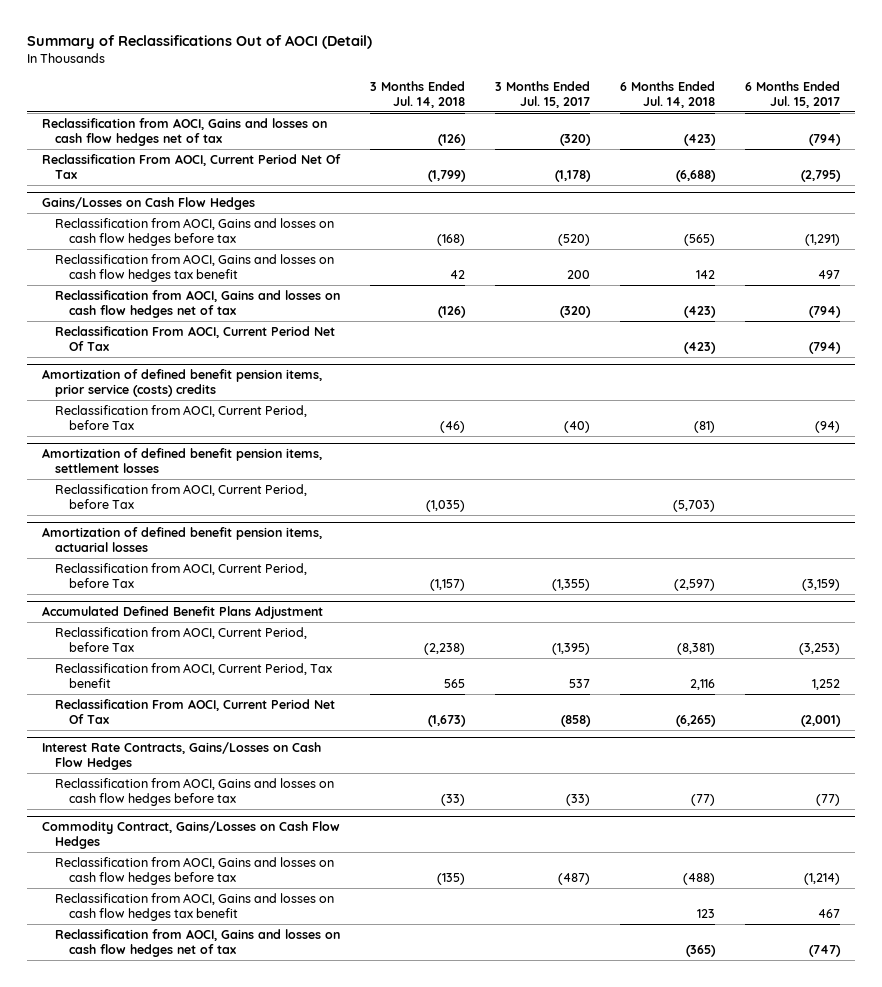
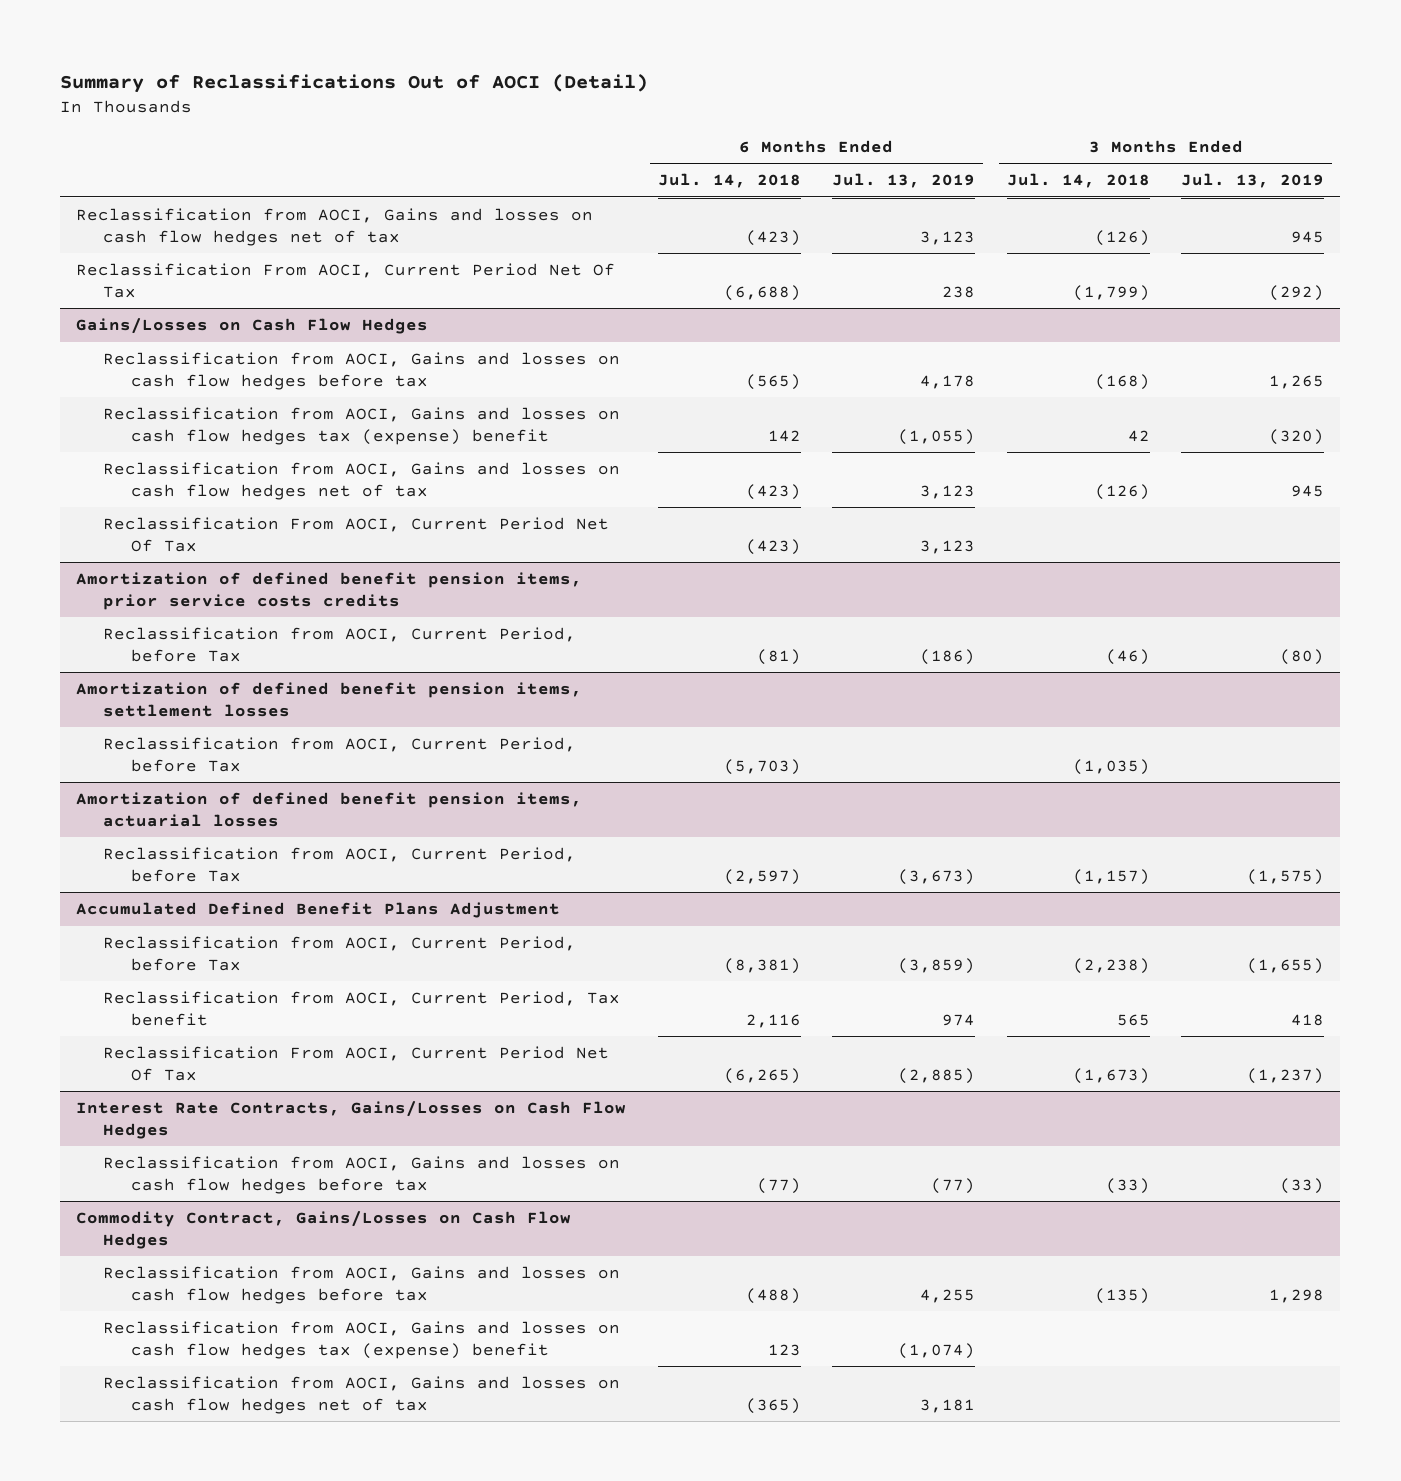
- | 3 Months Ended Jul. 14, 2018 | 3 Months Ended Jul. 15, 2017 | 6 Months Ended Jul. 14, 2018 | 6 Months Ended Jul. 15, 2017
+ | 6 Months Ended Jul. 14, 2018 | 6 Months Ended Jul. 13, 2019 | 3 Months Ended Jul. 14, 2018 | 3 Months Ended Jul. 13, 2019
@ Gains/Losses on Cash Flow Hedges
- Reclassification from AOCI, Gains and losses on cash flow hedges tax benefit | 42 | 200 | 142 | 497
+ Reclassification from AOCI, Gains and losses on cash flow hedges tax (expense) benefit | 142 | (1,055) | 42 | (320)
- Amortization of defined benefit pension items, prior service (costs) credits
+ Amortization of defined benefit pension items, prior service costs credits
@ Commodity Contract, Gains/Losses on Cash Flow Hedges
- Reclassification from AOCI, Gains and losses on cash flow hedges tax benefit | | | 123 | 467
+ Reclassification from AOCI, Gains and losses on cash flow hedges tax (expense) benefit | 123 | (1,074) | |

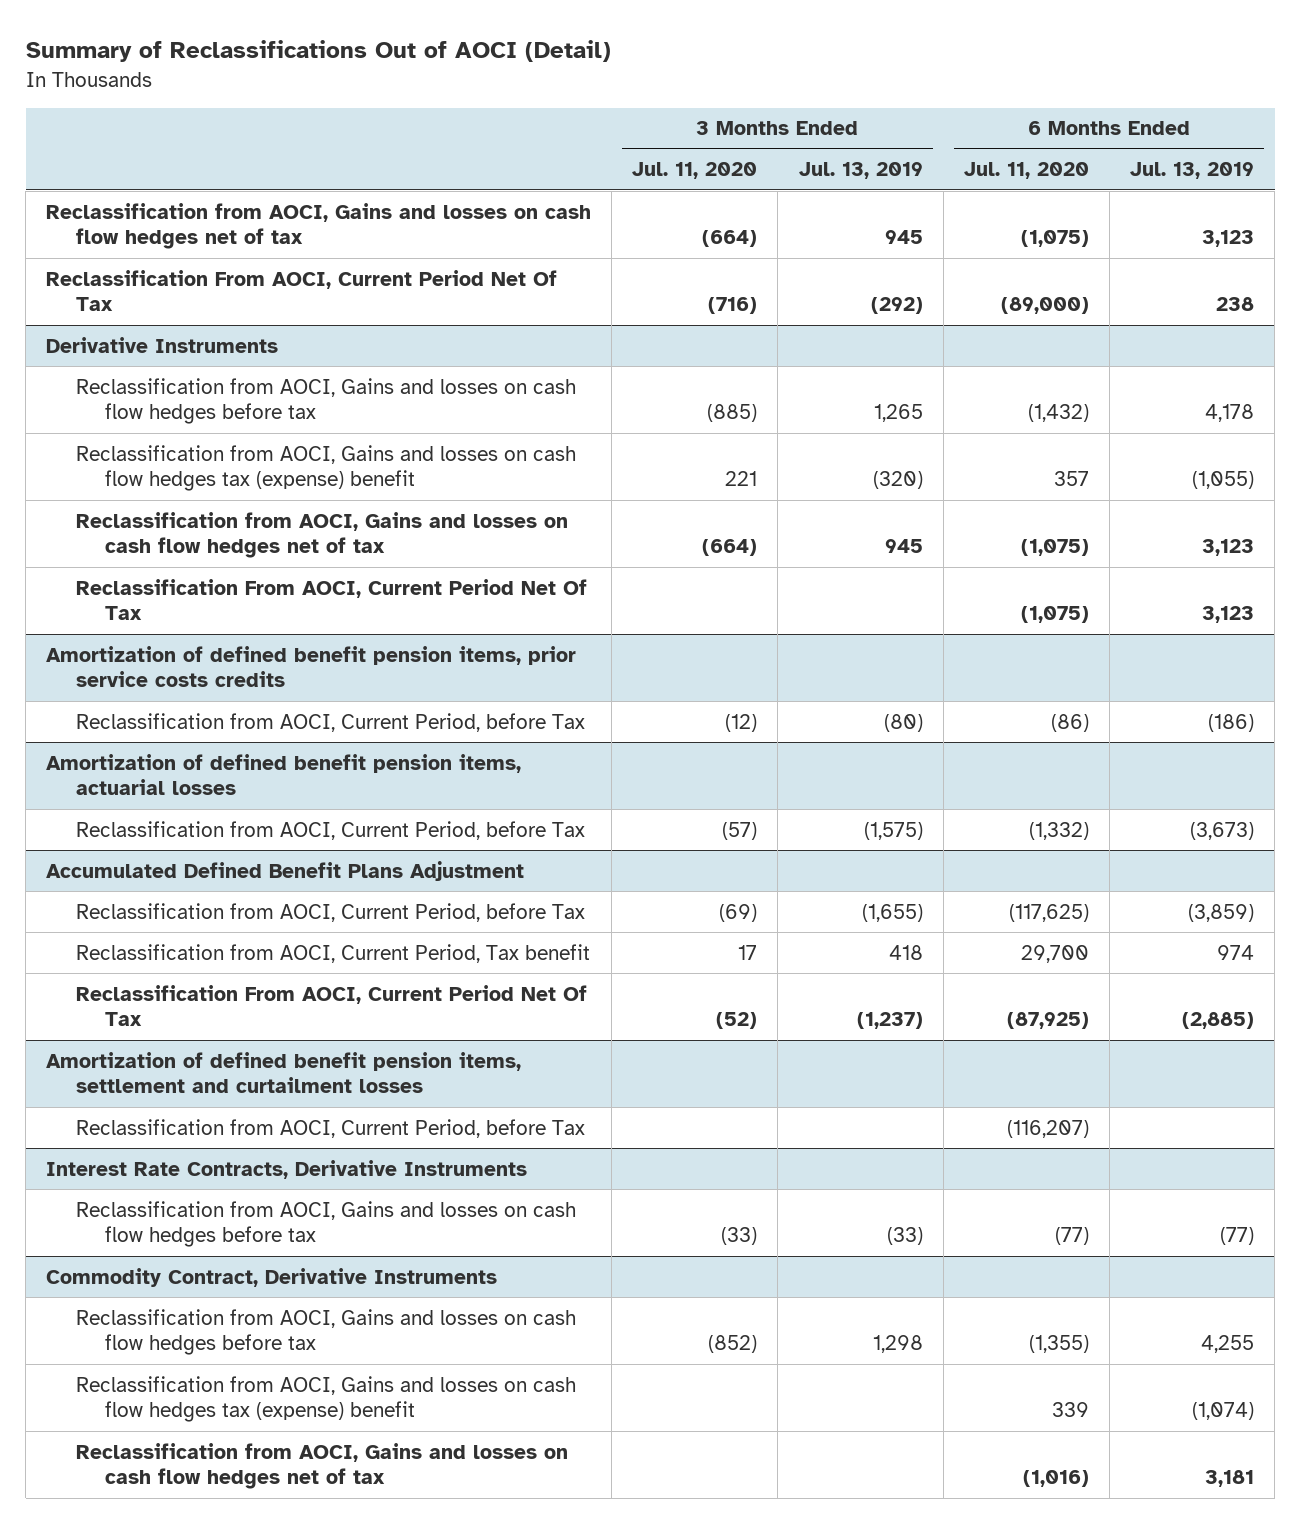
- | 6 Months Ended Jul. 14, 2018 | 6 Months Ended Jul. 13, 2019 | 3 Months Ended Jul. 14, 2018 | 3 Months Ended Jul. 13, 2019
+ | 3 Months Ended Jul. 11, 2020 | 3 Months Ended Jul. 13, 2019 | 6 Months Ended Jul. 11, 2020 | 6 Months Ended Jul. 13, 2019
- Gains/Losses on Cash Flow Hedges
+ Derivative Instruments
- Amortization of defined benefit pension items, settlement losses
- Reclassification from AOCI, Current Period, before Tax | (5,703) | | (1,035) |
- Interest Rate Contracts, Gains/Losses on Cash Flow Hedges
+ Amortization of defined benefit pension items, settlement and curtailment losses
+ Reclassification from AOCI, Current Period, before Tax | | | (116,207) |
+ Interest Rate Contracts, Derivative Instruments
- Commodity Contract, Gains/Losses on Cash Flow Hedges
+ Commodity Contract, Derivative Instruments

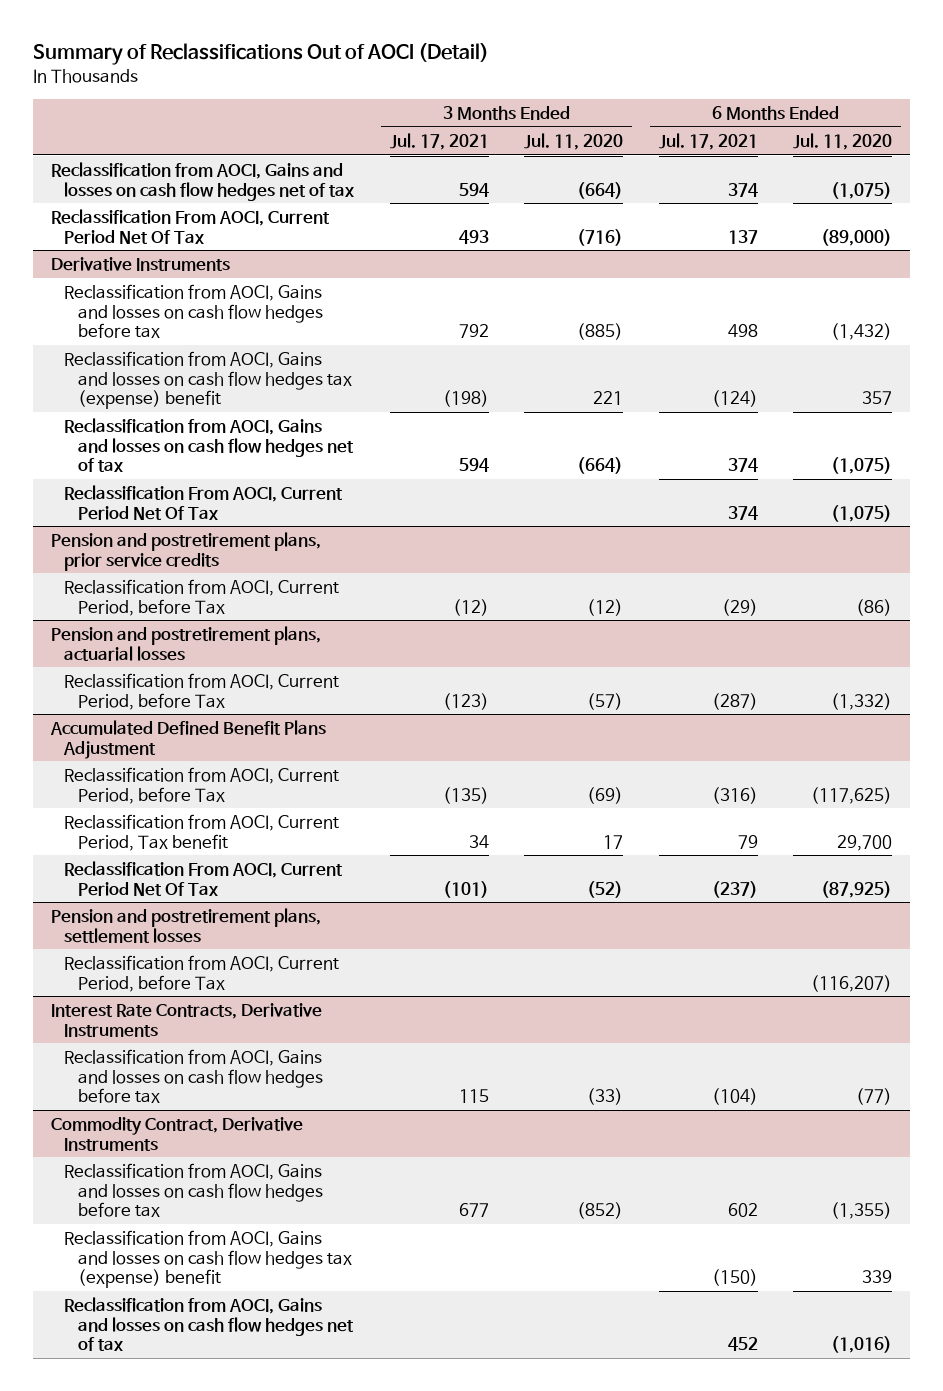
- | 3 Months Ended Jul. 11, 2020 | 3 Months Ended Jul. 13, 2019 | 6 Months Ended Jul. 11, 2020 | 6 Months Ended Jul. 13, 2019
+ | 3 Months Ended Jul. 17, 2021 | 3 Months Ended Jul. 11, 2020 | 6 Months Ended Jul. 17, 2021 | 6 Months Ended Jul. 11, 2020
- Amortization of defined benefit pension items, prior service costs credits
+ Pension and postretirement plans, prior service credits
- Amortization of defined benefit pension items, actuarial losses
+ Pension and postretirement plans, actuarial losses
- Amortization of defined benefit pension items, settlement and curtailment losses
+ Pension and postretirement plans, settlement losses

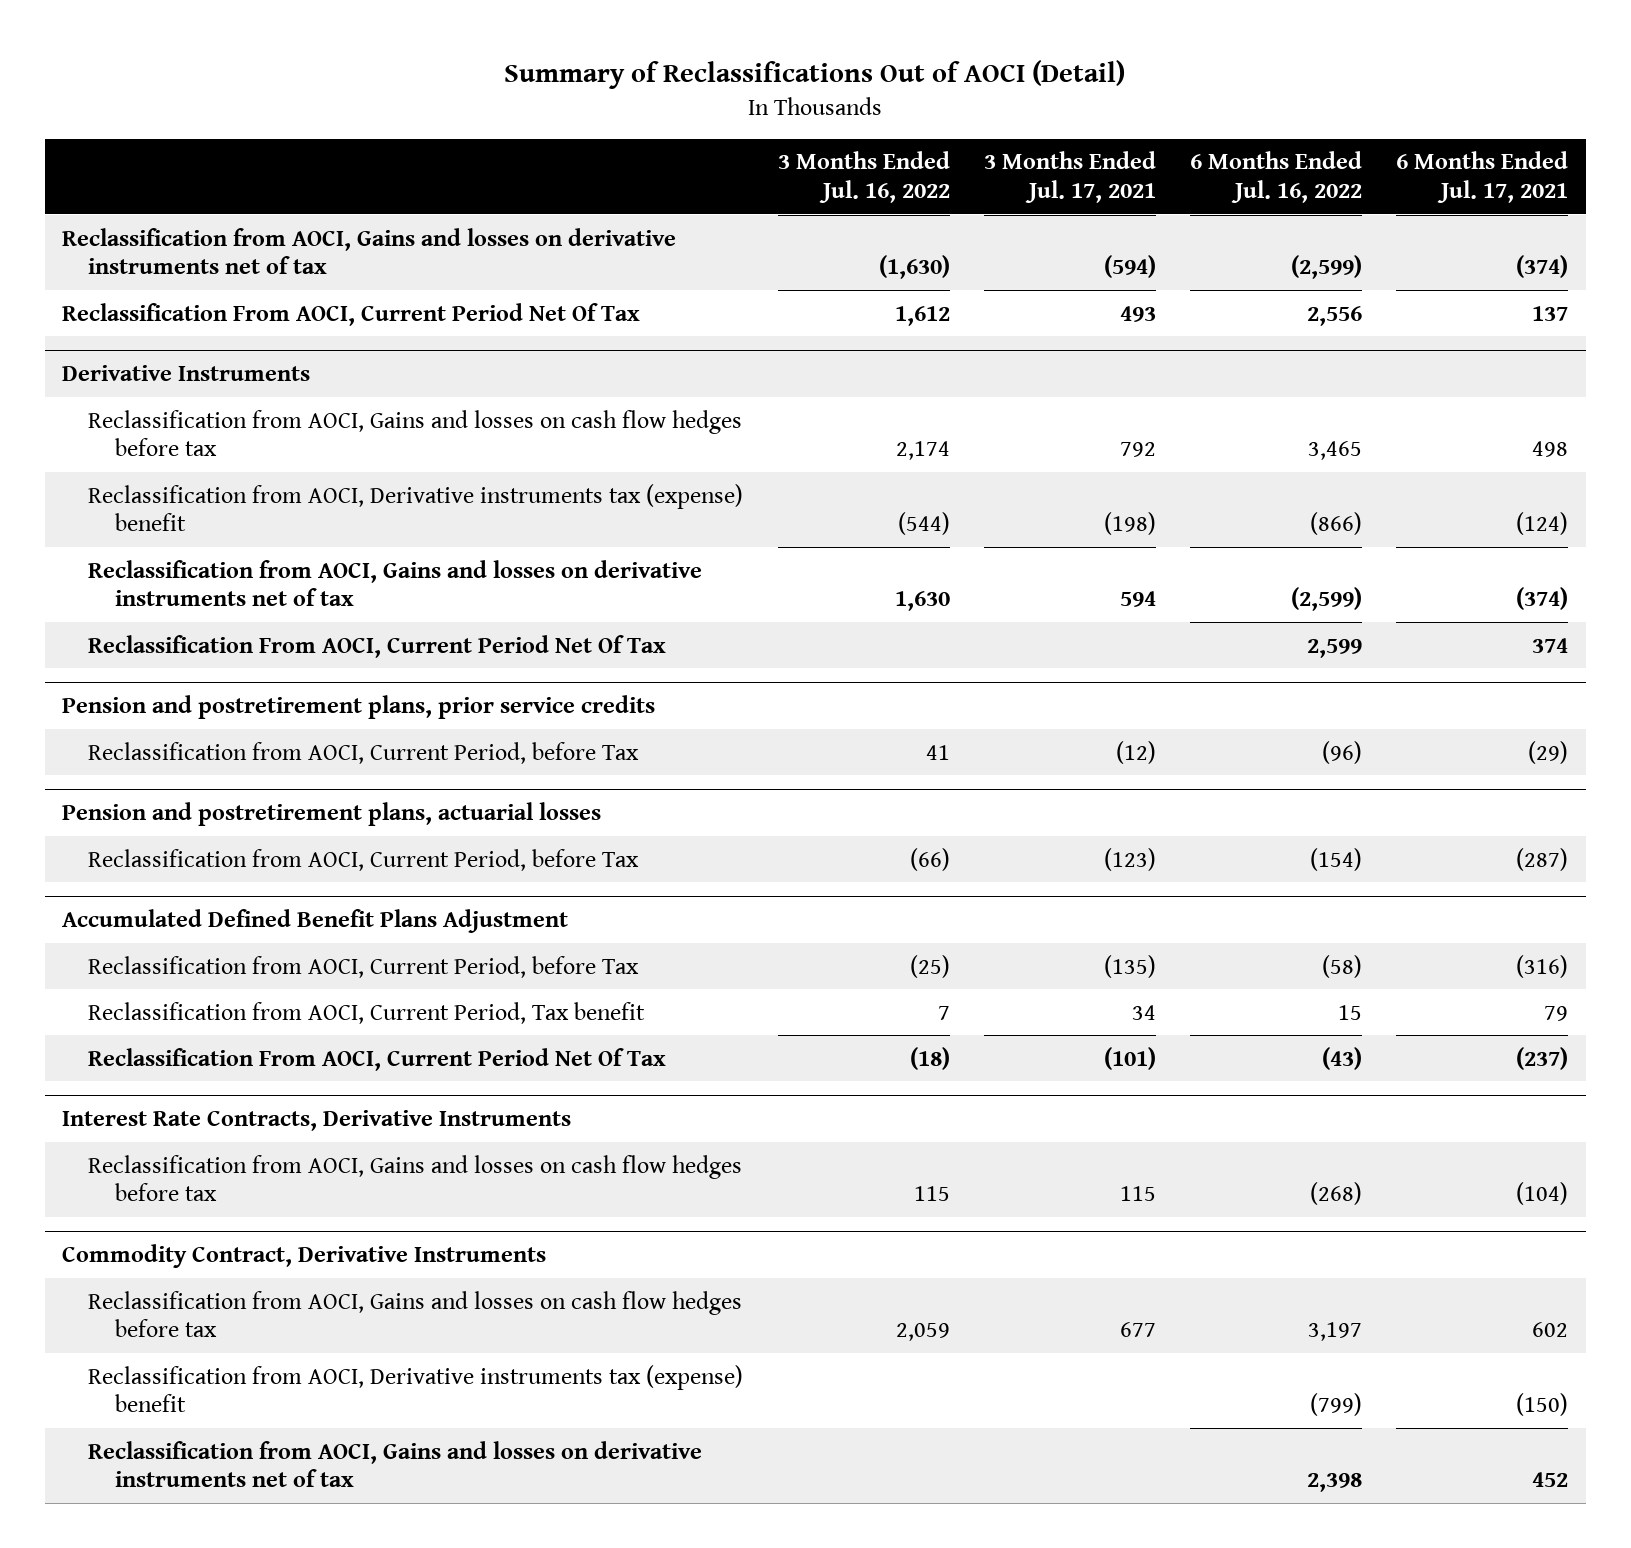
- | 3 Months Ended Jul. 17, 2021 | 3 Months Ended Jul. 11, 2020 | 6 Months Ended Jul. 17, 2021 | 6 Months Ended Jul. 11, 2020
+ | 3 Months Ended Jul. 16, 2022 | 3 Months Ended Jul. 17, 2021 | 6 Months Ended Jul. 16, 2022 | 6 Months Ended Jul. 17, 2021
- Reclassification from AOCI, Gains and losses on cash flow hedges net of tax | 594 | (664) | 374 | (1,075)
+ Reclassification from AOCI, Gains and losses on derivative instruments net of tax | (1,630) | (594) | (2,599) | (374)
@ Derivative Instruments
- Reclassification from AOCI, Gains and losses on cash flow hedges tax (expense) benefit | (198) | 221 | (124) | 357
- Reclassification from AOCI, Gains and losses on cash flow hedges net of tax | 594 | (664) | 374 | (1,075)
+ Reclassification from AOCI, Derivative instruments tax (expense) benefit | (544) | (198) | (866) | (124)
+ Reclassification from AOCI, Gains and losses on derivative instruments net of tax | 1,630 | 594 | (2,599) | (374)
- Pension and postretirement plans, settlement losses
- Reclassification from AOCI, Current Period, before Tax | | | | (116,207)
@ Commodity Contract, Derivative Instruments
- Reclassification from AOCI, Gains and losses on cash flow hedges tax (expense) benefit | | | (150) | 339
- Reclassification from AOCI, Gains and losses on cash flow hedges net of tax | | | 452 | (1,016)
+ Reclassification from AOCI, Derivative instruments tax (expense) benefit | | | (799) | (150)
+ Reclassification from AOCI, Gains and losses on derivative instruments net of tax | | | 2,398 | 452

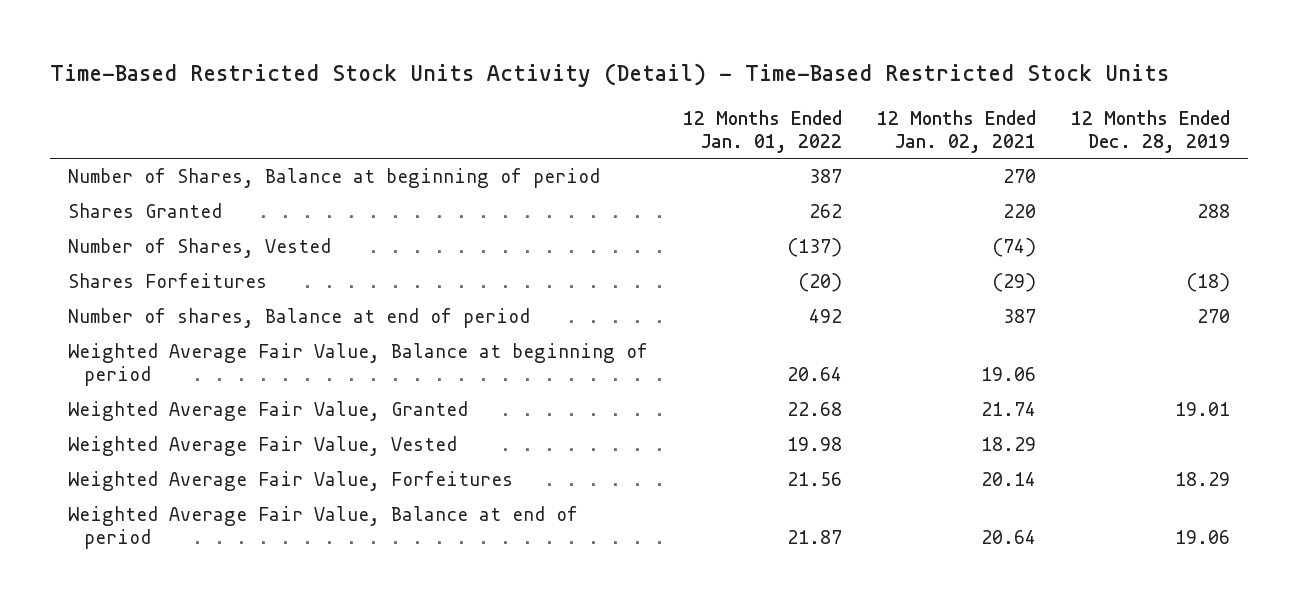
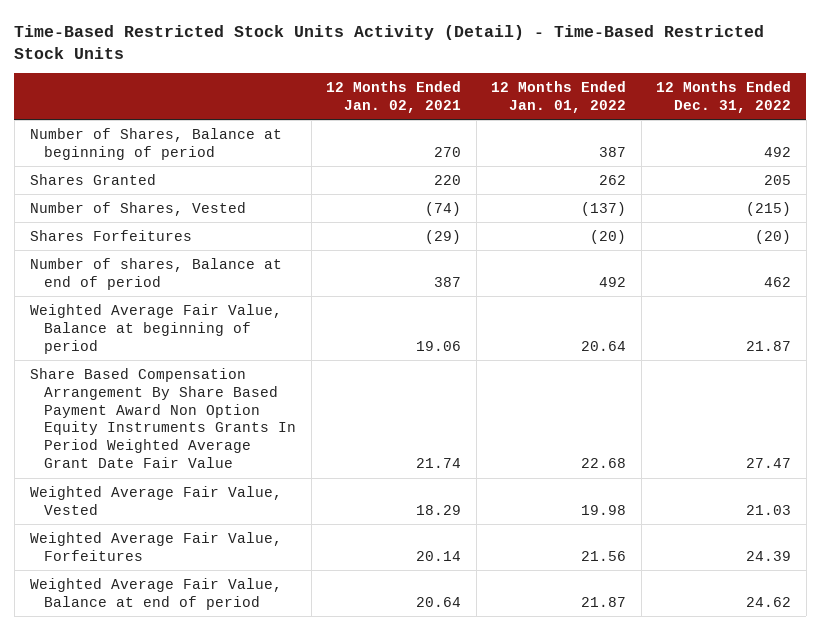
- | 12 Months Ended Jan. 01, 2022 | 12 Months Ended Jan. 02, 2021 | 12 Months Ended Dec. 28, 2019
+ | 12 Months Ended Jan. 02, 2021 | 12 Months Ended Jan. 01, 2022 | 12 Months Ended Dec. 31, 2022
- Weighted Average Fair Value, Granted | 22.68 | 21.74 | 19.01
+ Share Based Compensation Arrangement By Share Based Payment Award Non Option Equity Instruments Grants In Period Weighted Average Grant Date Fair Value | 21.74 | 22.68 | 27.47

